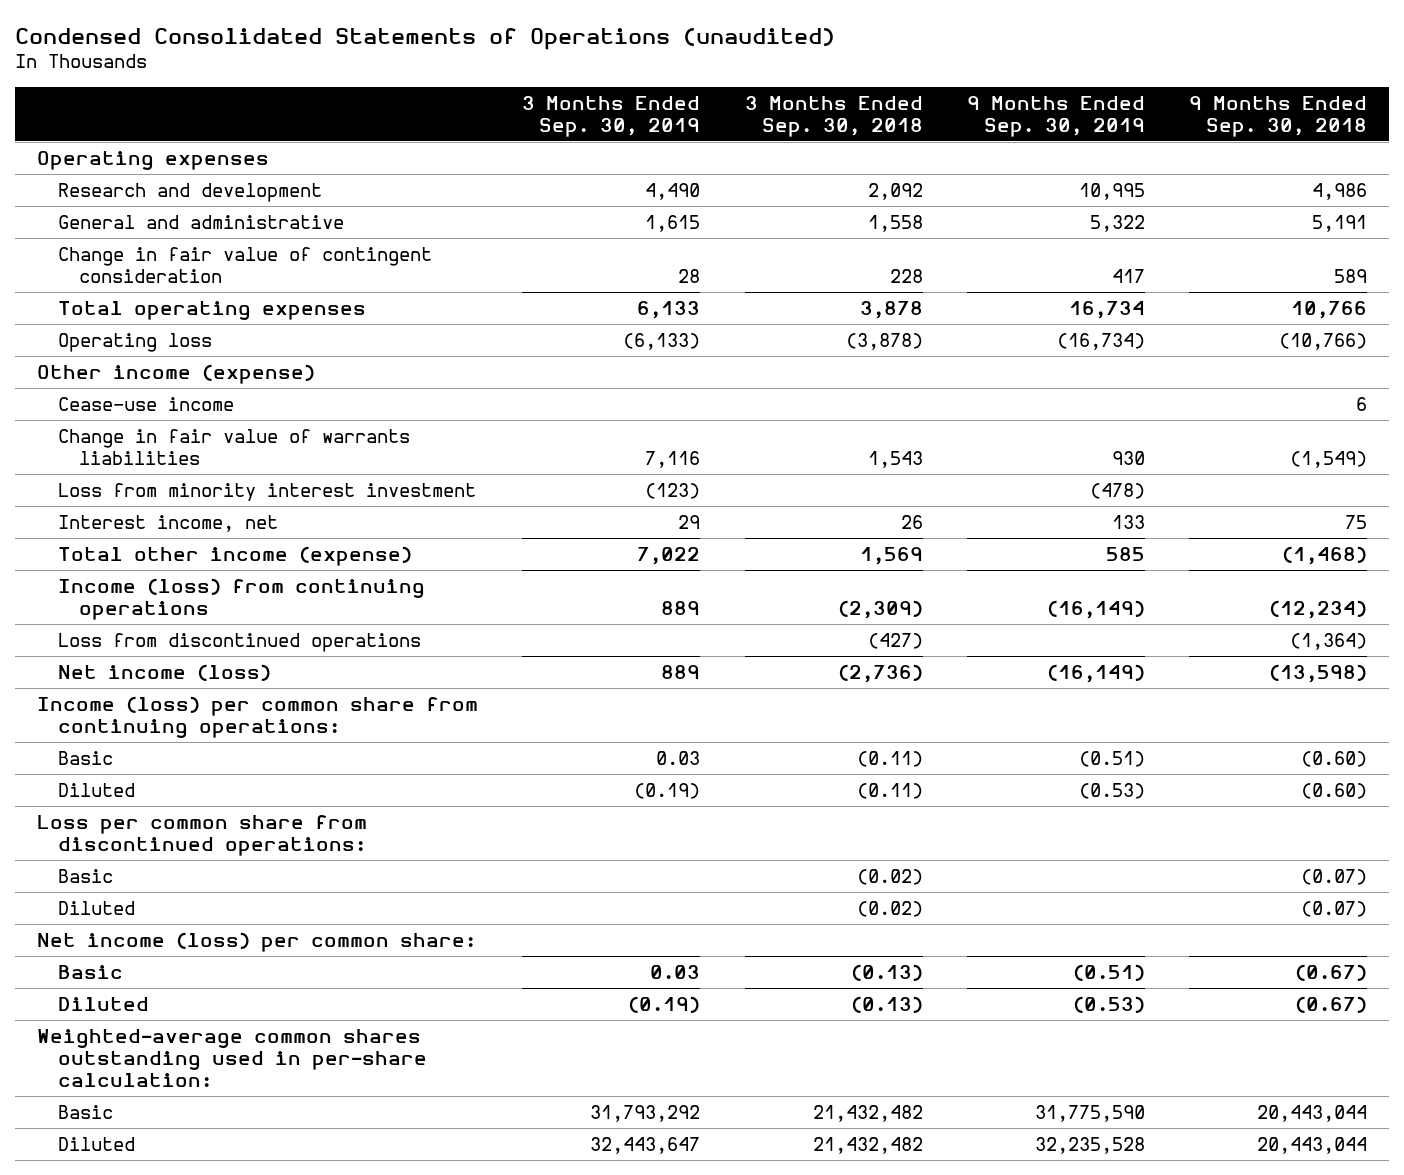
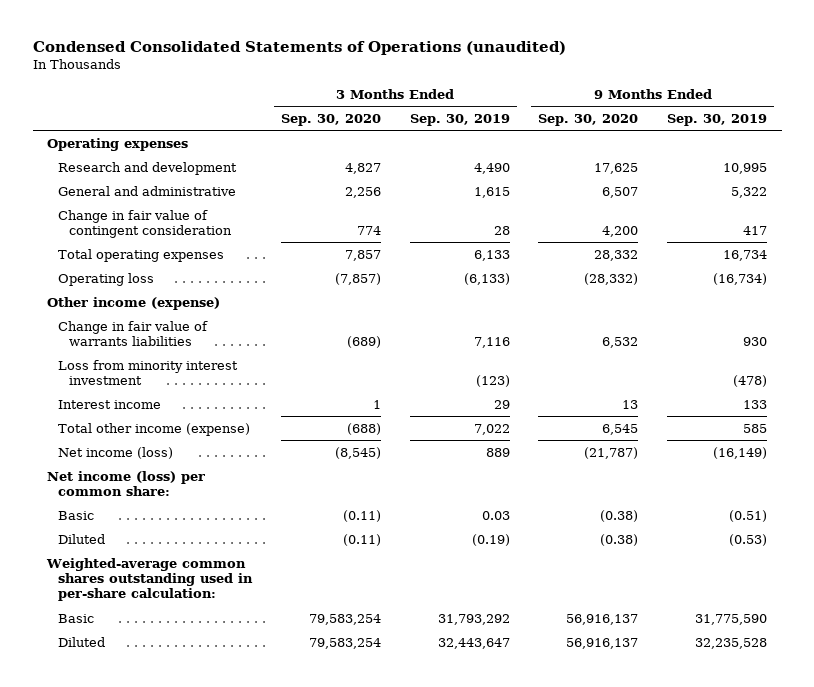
- | 3 Months Ended Sep. 30, 2019 | 3 Months Ended Sep. 30, 2018 | 9 Months Ended Sep. 30, 2019 | 9 Months Ended Sep. 30, 2018
+ | 3 Months Ended Sep. 30, 2020 | 3 Months Ended Sep. 30, 2019 | 9 Months Ended Sep. 30, 2020 | 9 Months Ended Sep. 30, 2019
- Cease-use income | | | | 6
- Interest income, net | 29 | 26 | 133 | 75
+ Interest income | 1 | 29 | 13 | 133
- Income (loss) from continuing operations | 889 | (2,309) | (16,149) | (12,234)
- Loss from discontinued operations | | (427) | | (1,364)
- Income (loss) per common share from continuing operations:
- Basic | 0.03 | (0.11) | (0.51) | (0.60)
- Diluted | (0.19) | (0.11) | (0.53) | (0.60)
- Loss per common share from discontinued operations:
- Basic | | (0.02) | | (0.07)
- Diluted | | (0.02) | | (0.07)

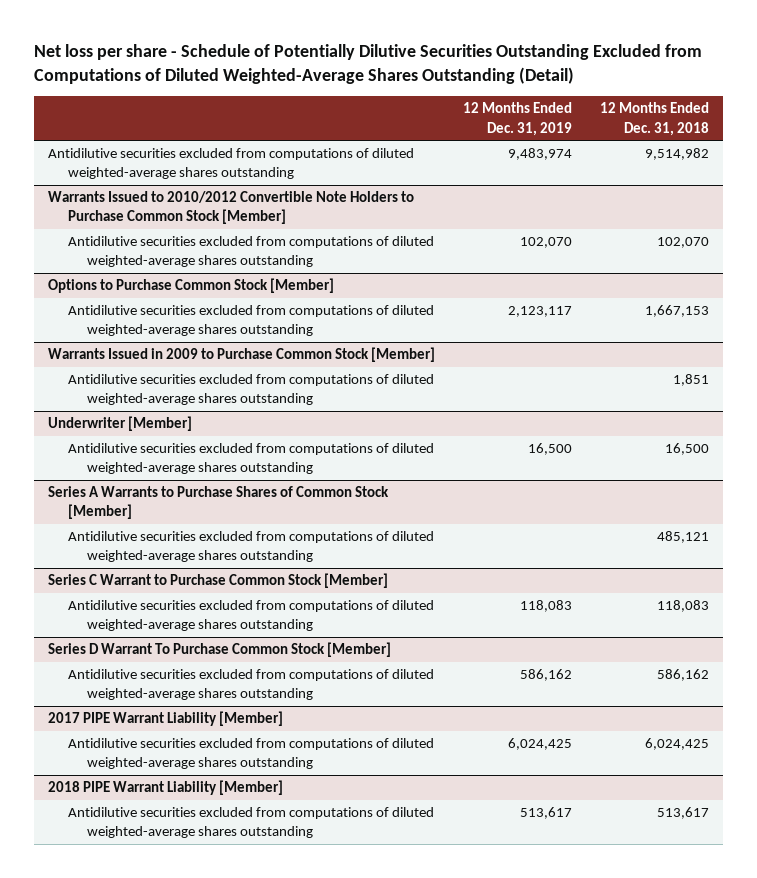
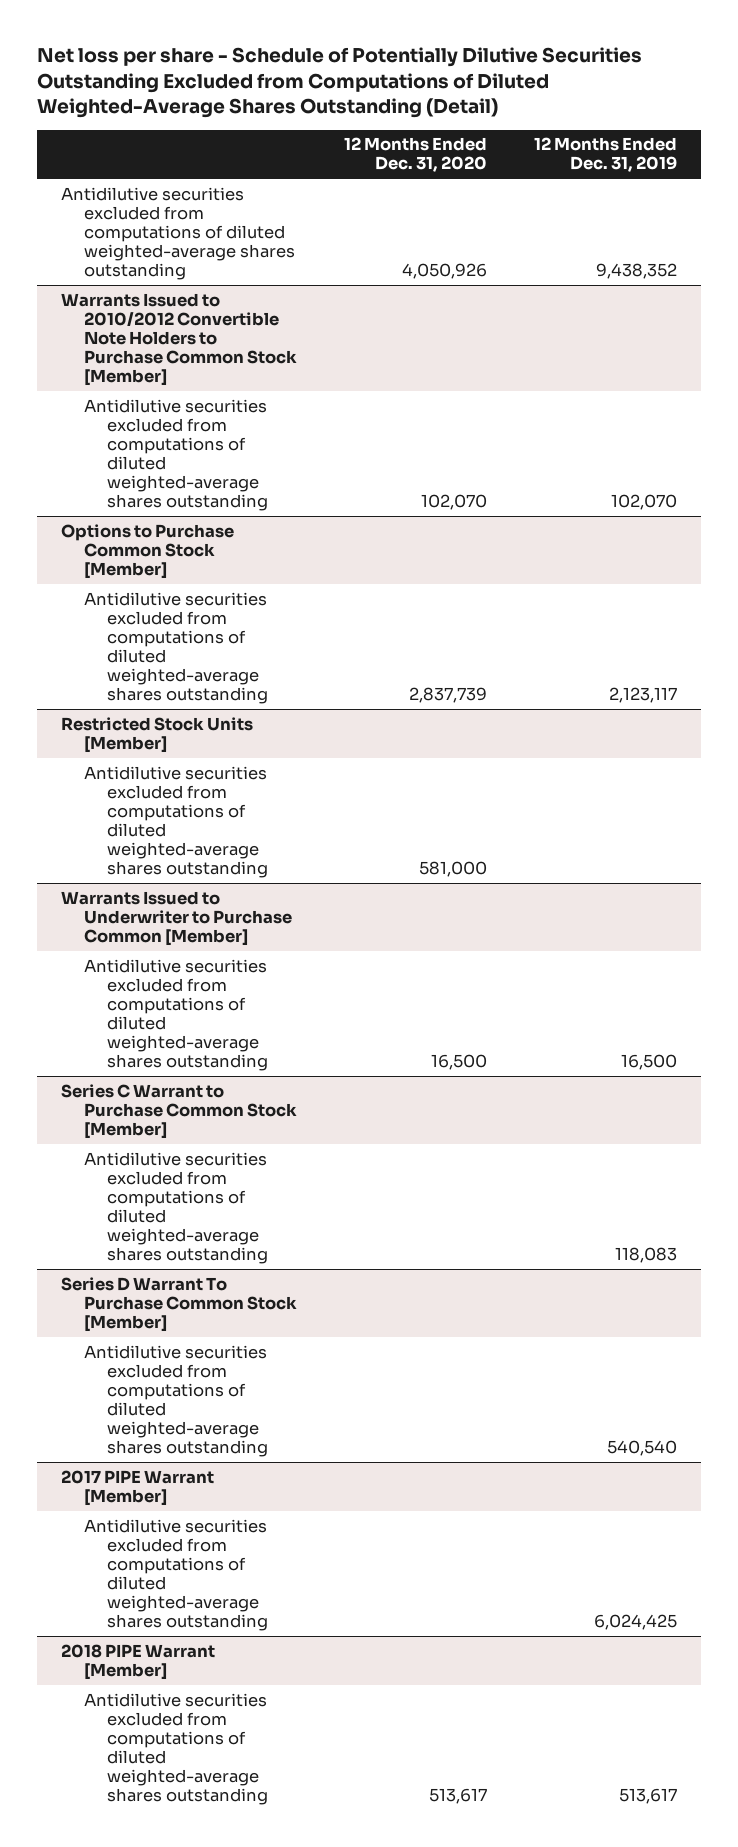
- | 12 Months Ended Dec. 31, 2019 | 12 Months Ended Dec. 31, 2018
+ | 12 Months Ended Dec. 31, 2020 | 12 Months Ended Dec. 31, 2019
- Antidilutive securities excluded from computations of diluted weighted-average shares outstanding | 9,483,974 | 9,514,982
+ Antidilutive securities excluded from computations of diluted weighted-average shares outstanding | 4,050,926 | 9,438,352
- Warrants Issued in 2009 to Purchase Common Stock [Member]
+ Restricted Stock Units [Member]
- Underwriter [Member]
+ Warrants Issued to Underwriter to Purchase Common [Member]
- Series A Warrants to Purchase Shares of Common Stock [Member]
- Antidilutive securities excluded from computations of diluted weighted-average shares outstanding | | 485,121
@ Series D Warrant To Purchase Common Stock [Member]
- Antidilutive securities excluded from computations of diluted weighted-average shares outstanding | 586,162 | 586,162
- 2017 PIPE Warrant Liability [Member]
@ Series D Warrant To Purchase Common Stock [Member]
+ Antidilutive securities excluded from computations of diluted weighted-average shares outstanding | | 540,540
+ 2017 PIPE Warrant [Member]
- 2018 PIPE Warrant Liability [Member]
+ 2018 PIPE Warrant [Member]

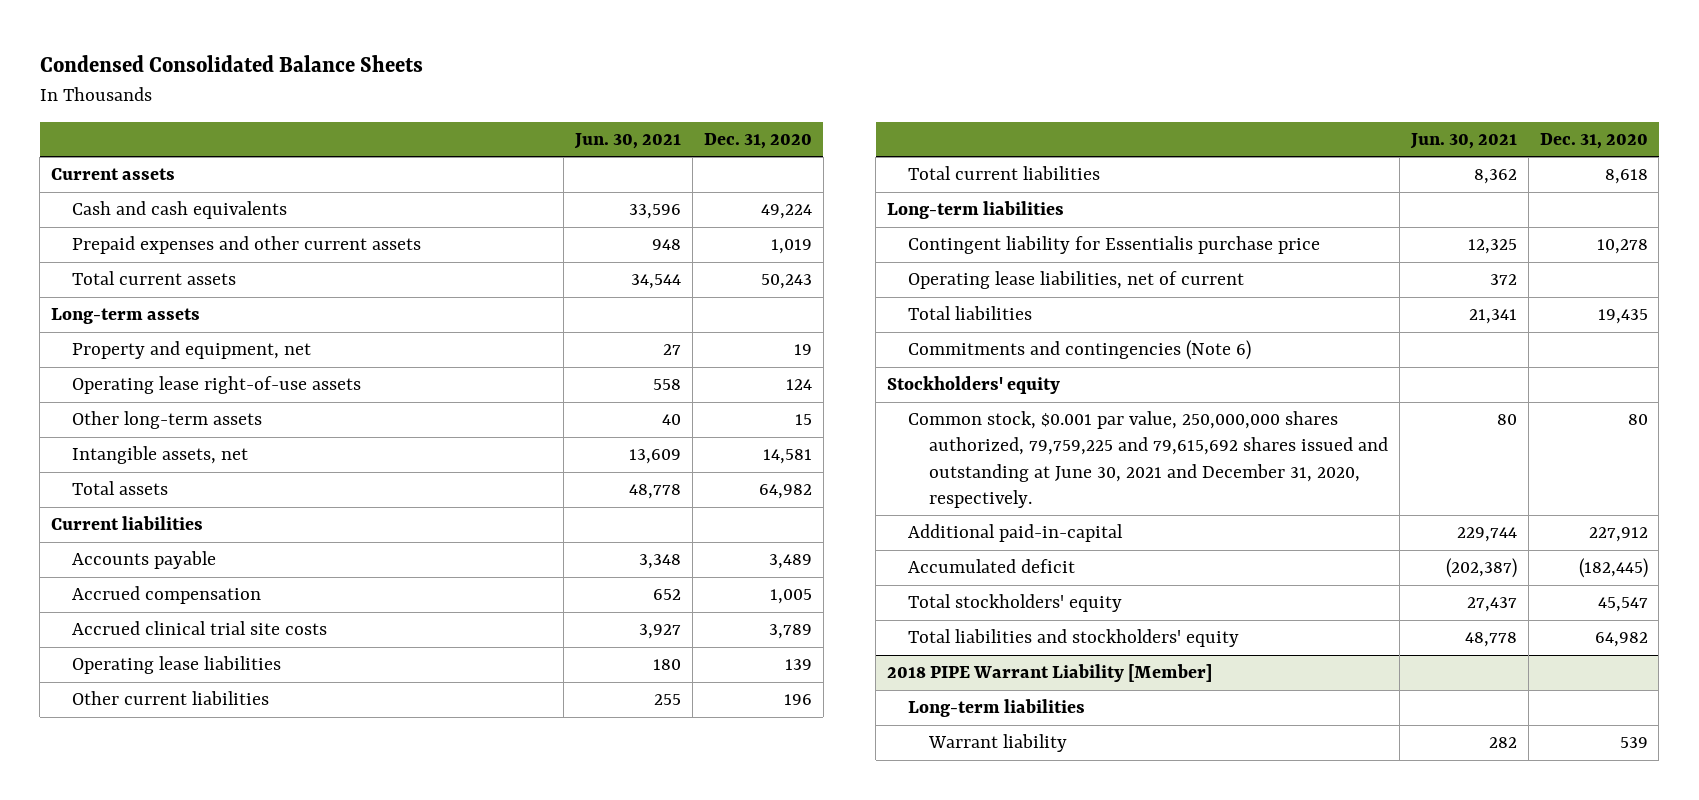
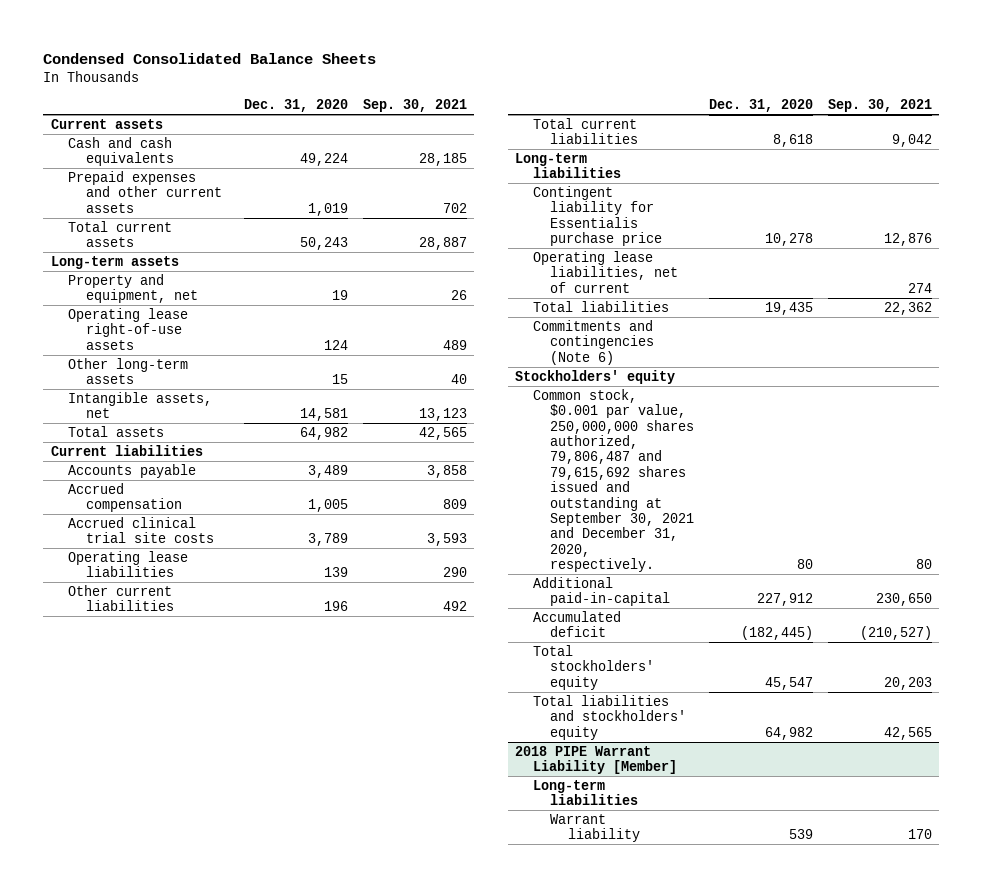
- | Jun. 30, 2021 | Dec. 31, 2020
+ | Dec. 31, 2020 | Sep. 30, 2021
- Common stock, $0.001 par value, 250,000,000 shares authorized, 79,759,225 and 79,615,692 shares issued and outstanding at June 30, 2021 and December 31, 2020, respectively. | 80 | 80
+ Common stock, $0.001 par value, 250,000,000 shares authorized, 79,806,487 and 79,615,692 shares issued and outstanding at September 30, 2021 and December 31, 2020, respectively. | 80 | 80

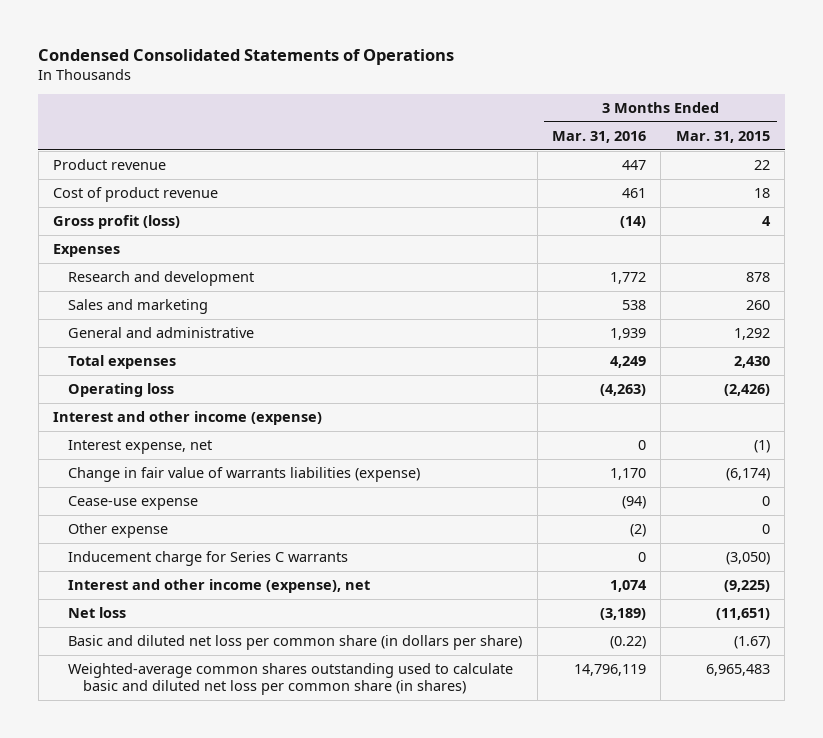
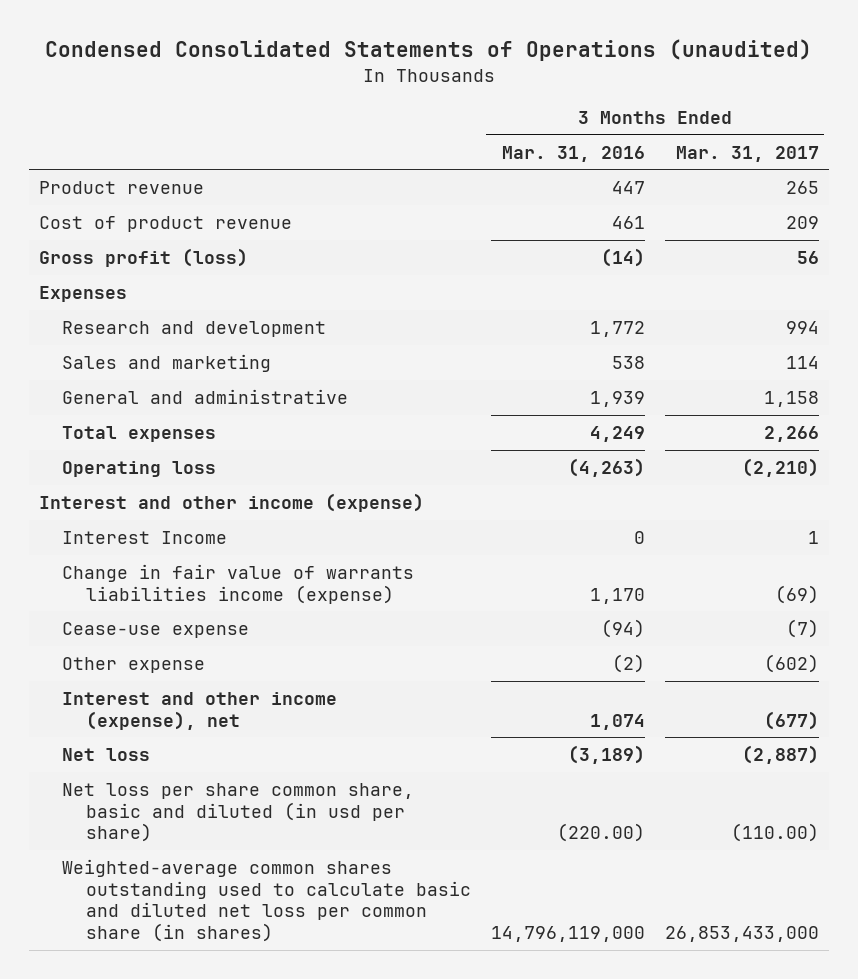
- Condensed Consolidated Statements of Operations
+ Condensed Consolidated Statements of Operations (unaudited)
- | 3 Months Ended Mar. 31, 2016 | 3 Months Ended Mar. 31, 2015
+ | 3 Months Ended Mar. 31, 2016 | 3 Months Ended Mar. 31, 2017
- Interest expense, net | 0 | (1)
- Change in fair value of warrants liabilities (expense) | 1,170 | (6,174)
+ Interest Income | 0 | 1
+ Change in fair value of warrants liabilities income (expense) | 1,170 | (69)
- Inducement charge for Series C warrants | 0 | (3,050)
- Basic and diluted net loss per common share (in dollars per share) | (0.22) | (1.67)
- Weighted-average common shares outstanding used to calculate basic and diluted net loss per common share (in shares) | 14,796,119 | 6,965,483
+ Net loss per share common share, basic and diluted (in usd per share) | (220.00) | (110.00)
+ Weighted-average common shares outstanding used to calculate basic and diluted net loss per common share (in shares) | 14,796,119,000 | 26,853,433,000

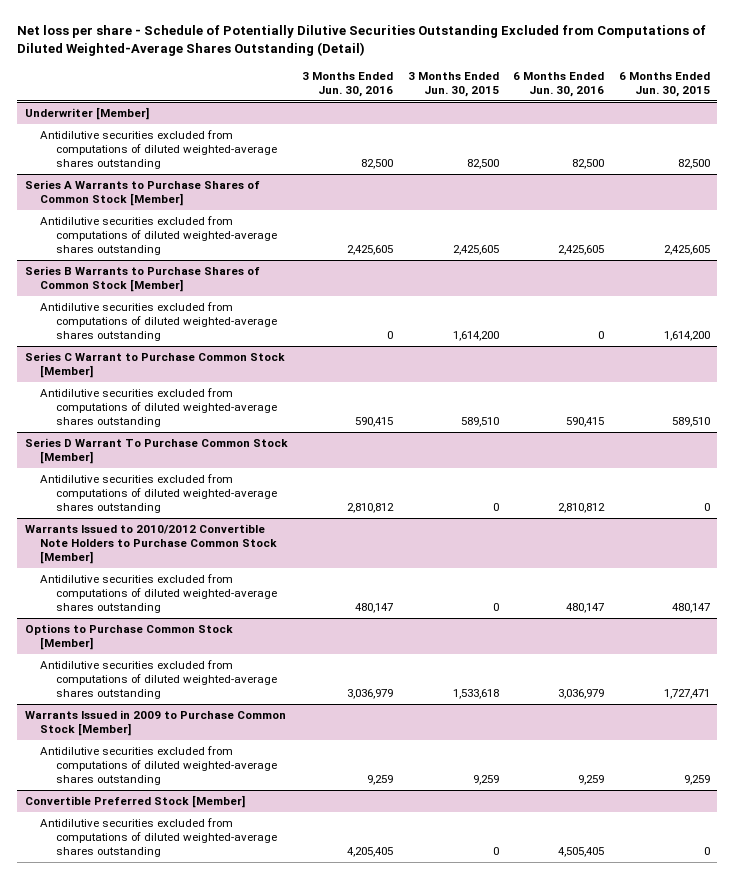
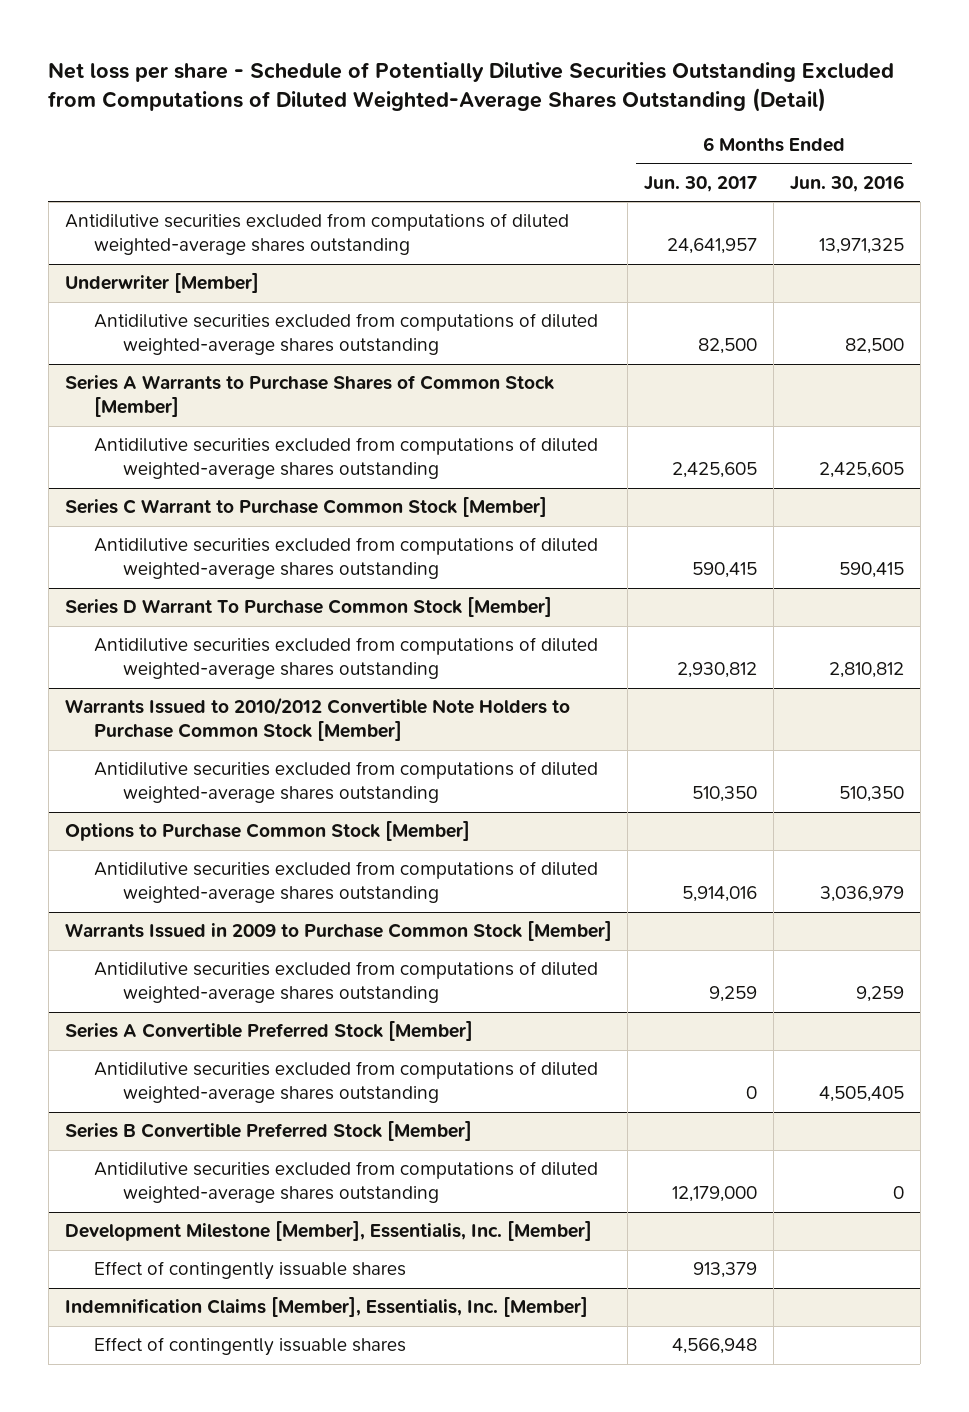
- | 3 Months Ended Jun. 30, 2016 | 3 Months Ended Jun. 30, 2015 | 6 Months Ended Jun. 30, 2016 | 6 Months Ended Jun. 30, 2015
+ | 6 Months Ended Jun. 30, 2017 | 6 Months Ended Jun. 30, 2016
+ Antidilutive securities excluded from computations of diluted weighted-average shares outstanding | 24,641,957 | 13,971,325
- Series B Warrants to Purchase Shares of Common Stock [Member]
- Antidilutive securities excluded from computations of diluted weighted-average shares outstanding | 0 | 1,614,200 | 0 | 1,614,200
@ Warrants Issued to 2010/2012 Convertible Note Holders to Purchase Common Stock [Member]
- Antidilutive securities excluded from computations of diluted weighted-average shares outstanding | 480,147 | 0 | 480,147 | 480,147
+ Antidilutive securities excluded from computations of diluted weighted-average shares outstanding | 510,350 | 510,350
- Convertible Preferred Stock [Member]
+ Series A Convertible Preferred Stock [Member]
+ Series B Convertible Preferred Stock [Member]
+ Antidilutive securities excluded from computations of diluted weighted-average shares outstanding | 12,179,000 | 0
+ Development Milestone [Member], Essentialis, Inc. [Member]
+ Effect of contingently issuable shares | 913,379 |
+ Indemnification Claims [Member], Essentialis, Inc. [Member]
+ Effect of contingently issuable shares | 4,566,948 |

